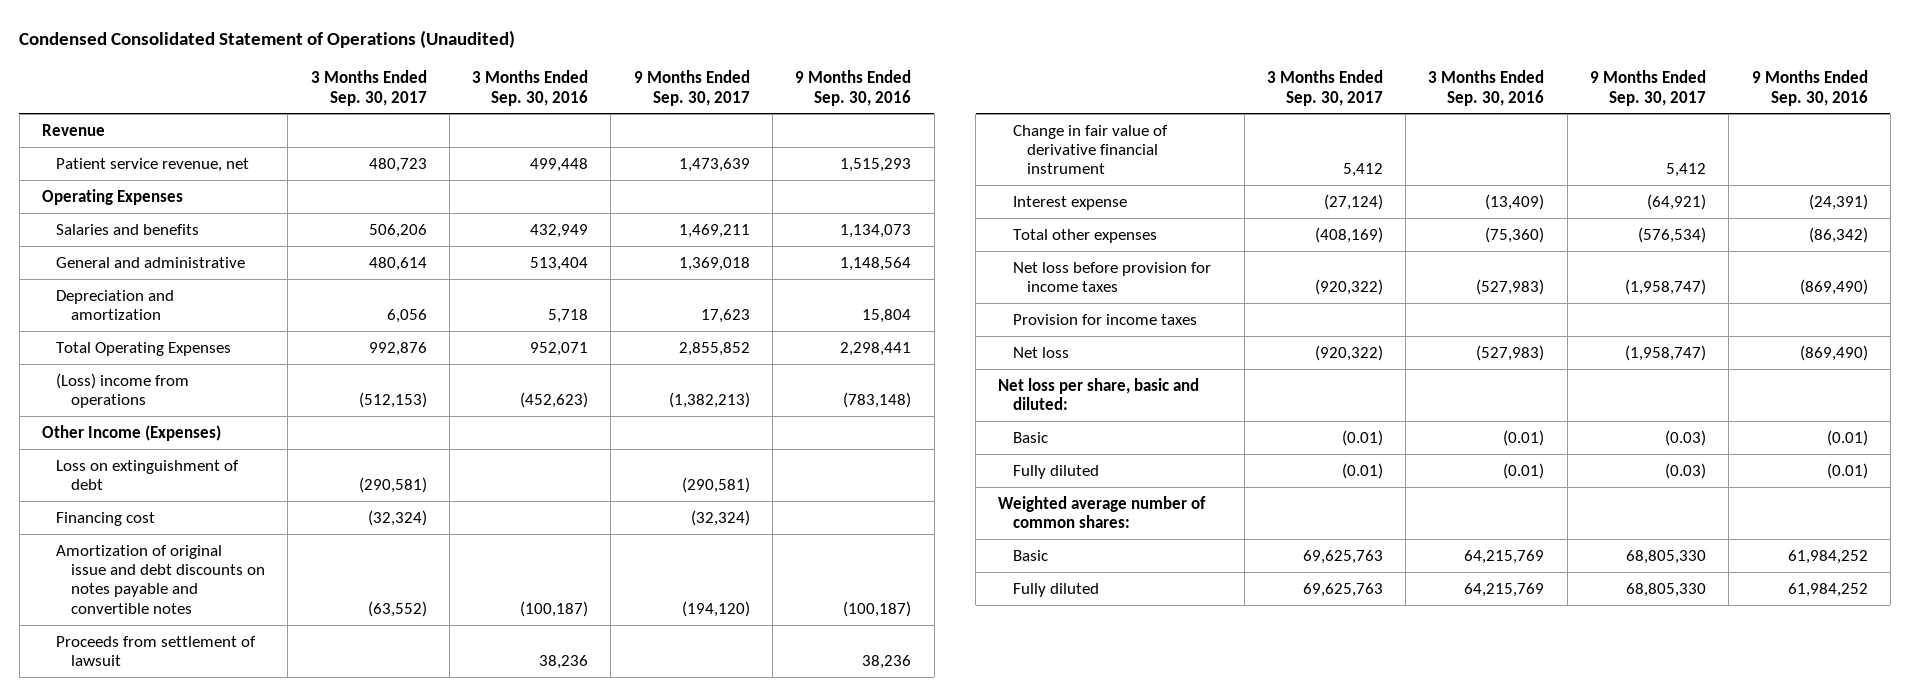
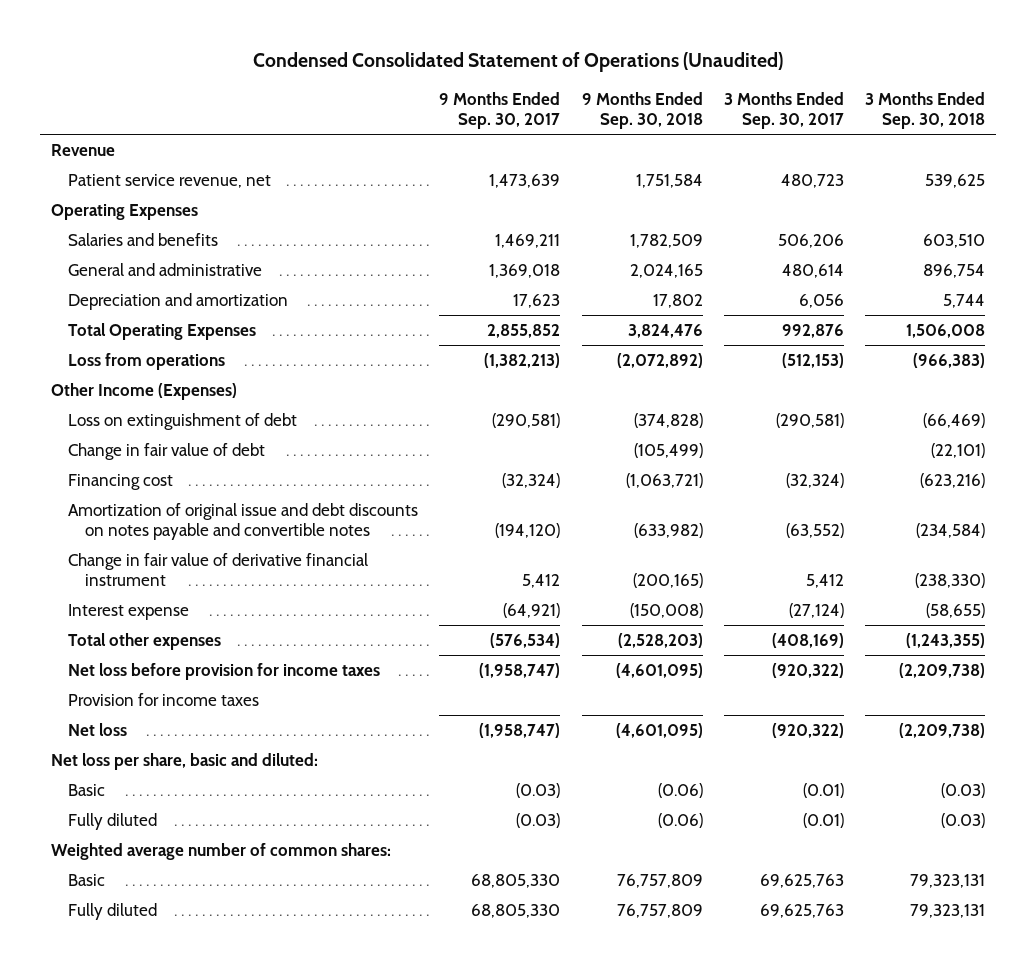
- | 3 Months Ended Sep. 30, 2017 | 3 Months Ended Sep. 30, 2016 | 9 Months Ended Sep. 30, 2017 | 9 Months Ended Sep. 30, 2016
+ | 9 Months Ended Sep. 30, 2017 | 9 Months Ended Sep. 30, 2018 | 3 Months Ended Sep. 30, 2017 | 3 Months Ended Sep. 30, 2018
- (Loss) income from operations | (512,153) | (452,623) | (1,382,213) | (783,148)
+ Loss from operations | (1,382,213) | (2,072,892) | (512,153) | (966,383)
+ Change in fair value of debt | | (105,499) | | (22,101)
- Proceeds from settlement of lawsuit | | 38,236 | | 38,236

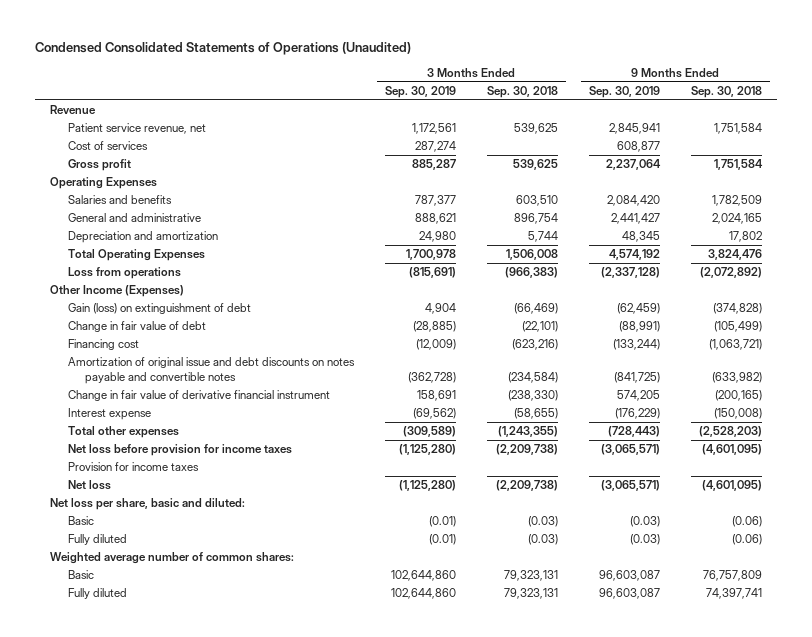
- Condensed Consolidated Statement of Operations (Unaudited)
+ Condensed Consolidated Statements of Operations (Unaudited)
- | 9 Months Ended Sep. 30, 2017 | 9 Months Ended Sep. 30, 2018 | 3 Months Ended Sep. 30, 2017 | 3 Months Ended Sep. 30, 2018
+ | 3 Months Ended Sep. 30, 2019 | 3 Months Ended Sep. 30, 2018 | 9 Months Ended Sep. 30, 2019 | 9 Months Ended Sep. 30, 2018
+ Cost of services | 287,274 | | 608,877 |
+ Gross profit | 885,287 | 539,625 | 2,237,064 | 1,751,584
- Loss on extinguishment of debt | (290,581) | (374,828) | (290,581) | (66,469)
+ Gain (loss) on extinguishment of debt | 4,904 | (66,469) | (62,459) | (374,828)
- Fully diluted | 68,805,330 | 76,757,809 | 69,625,763 | 79,323,131
+ Fully diluted | 102,644,860 | 79,323,131 | 96,603,087 | 74,397,741

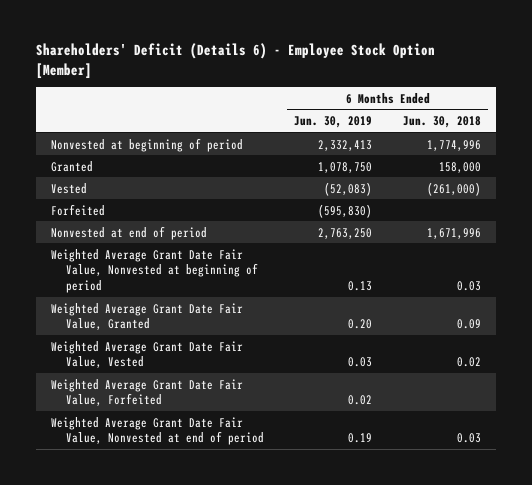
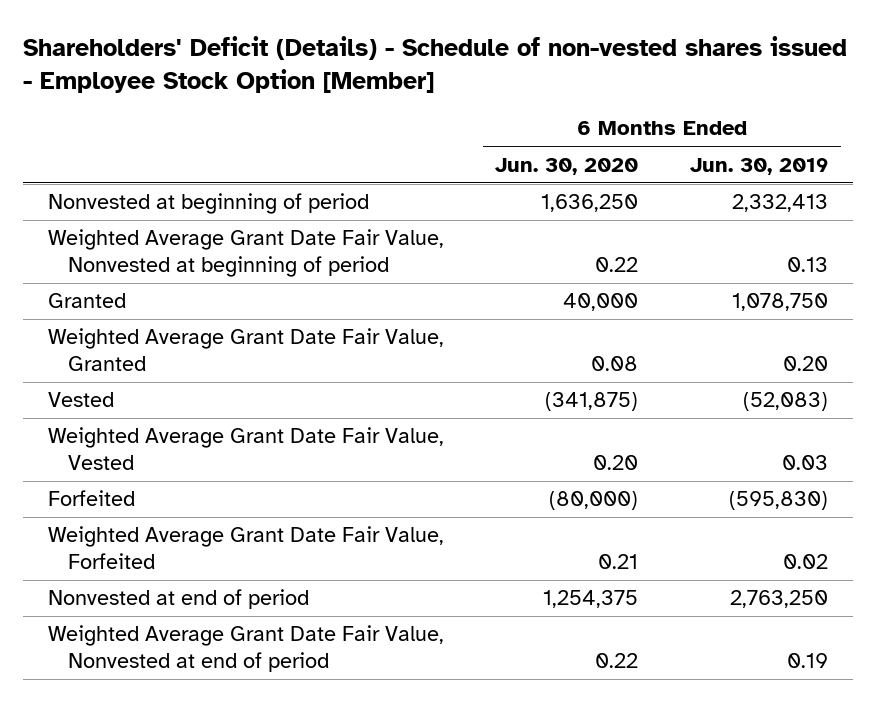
- Shareholders' Deficit (Details 6) - Employee Stock Option [Member]
+ Shareholders' Deficit (Details) - Schedule of non-vested shares issued - Employee Stock Option [Member]
- | 6 Months Ended Jun. 30, 2019 | 6 Months Ended Jun. 30, 2018
+ | 6 Months Ended Jun. 30, 2020 | 6 Months Ended Jun. 30, 2019
moved down: Granted | 40,000 | 1,078,750
moved down: Vested | (341,875) | (52,083)
moved down: Forfeited | (80,000) | (595,830)
moved down: Nonvested at end of period | 1,254,375 | 2,763,250

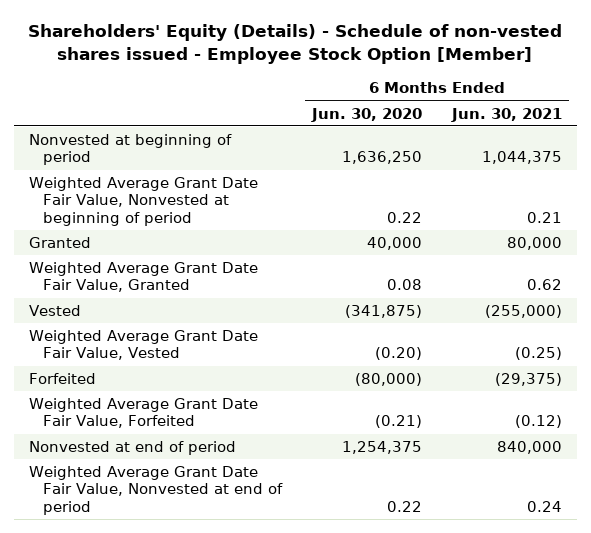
- Shareholders' Deficit (Details) - Schedule of non-vested shares issued - Employee Stock Option [Member]
+ Shareholders' Equity (Details) - Schedule of non-vested shares issued - Employee Stock Option [Member]
- | 6 Months Ended Jun. 30, 2020 | 6 Months Ended Jun. 30, 2019
+ | 6 Months Ended Jun. 30, 2020 | 6 Months Ended Jun. 30, 2021
- Weighted Average Grant Date Fair Value, Vested | 0.20 | 0.03
+ Weighted Average Grant Date Fair Value, Vested | (0.20) | (0.25)
- Weighted Average Grant Date Fair Value, Forfeited | 0.21 | 0.02
+ Weighted Average Grant Date Fair Value, Forfeited | (0.21) | (0.12)

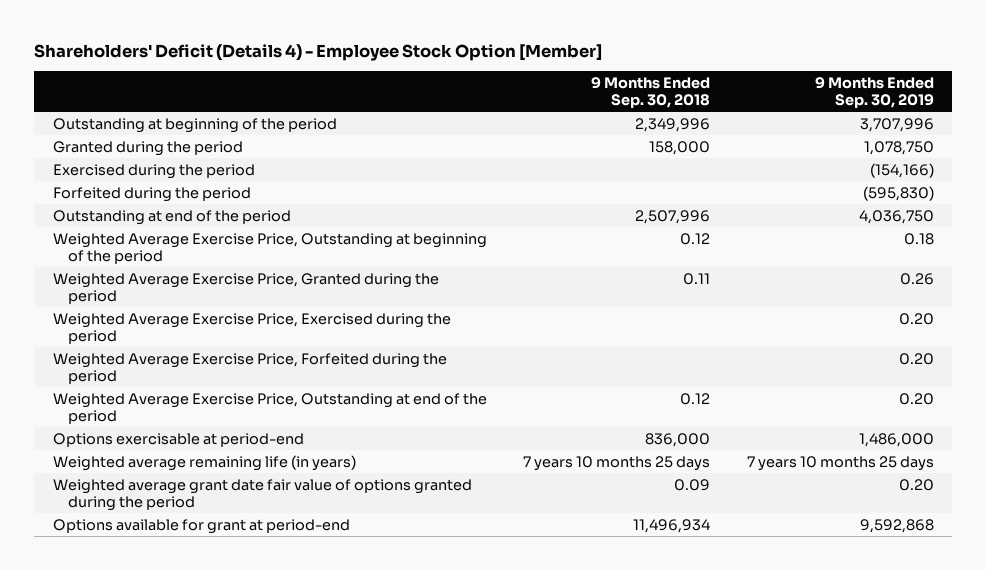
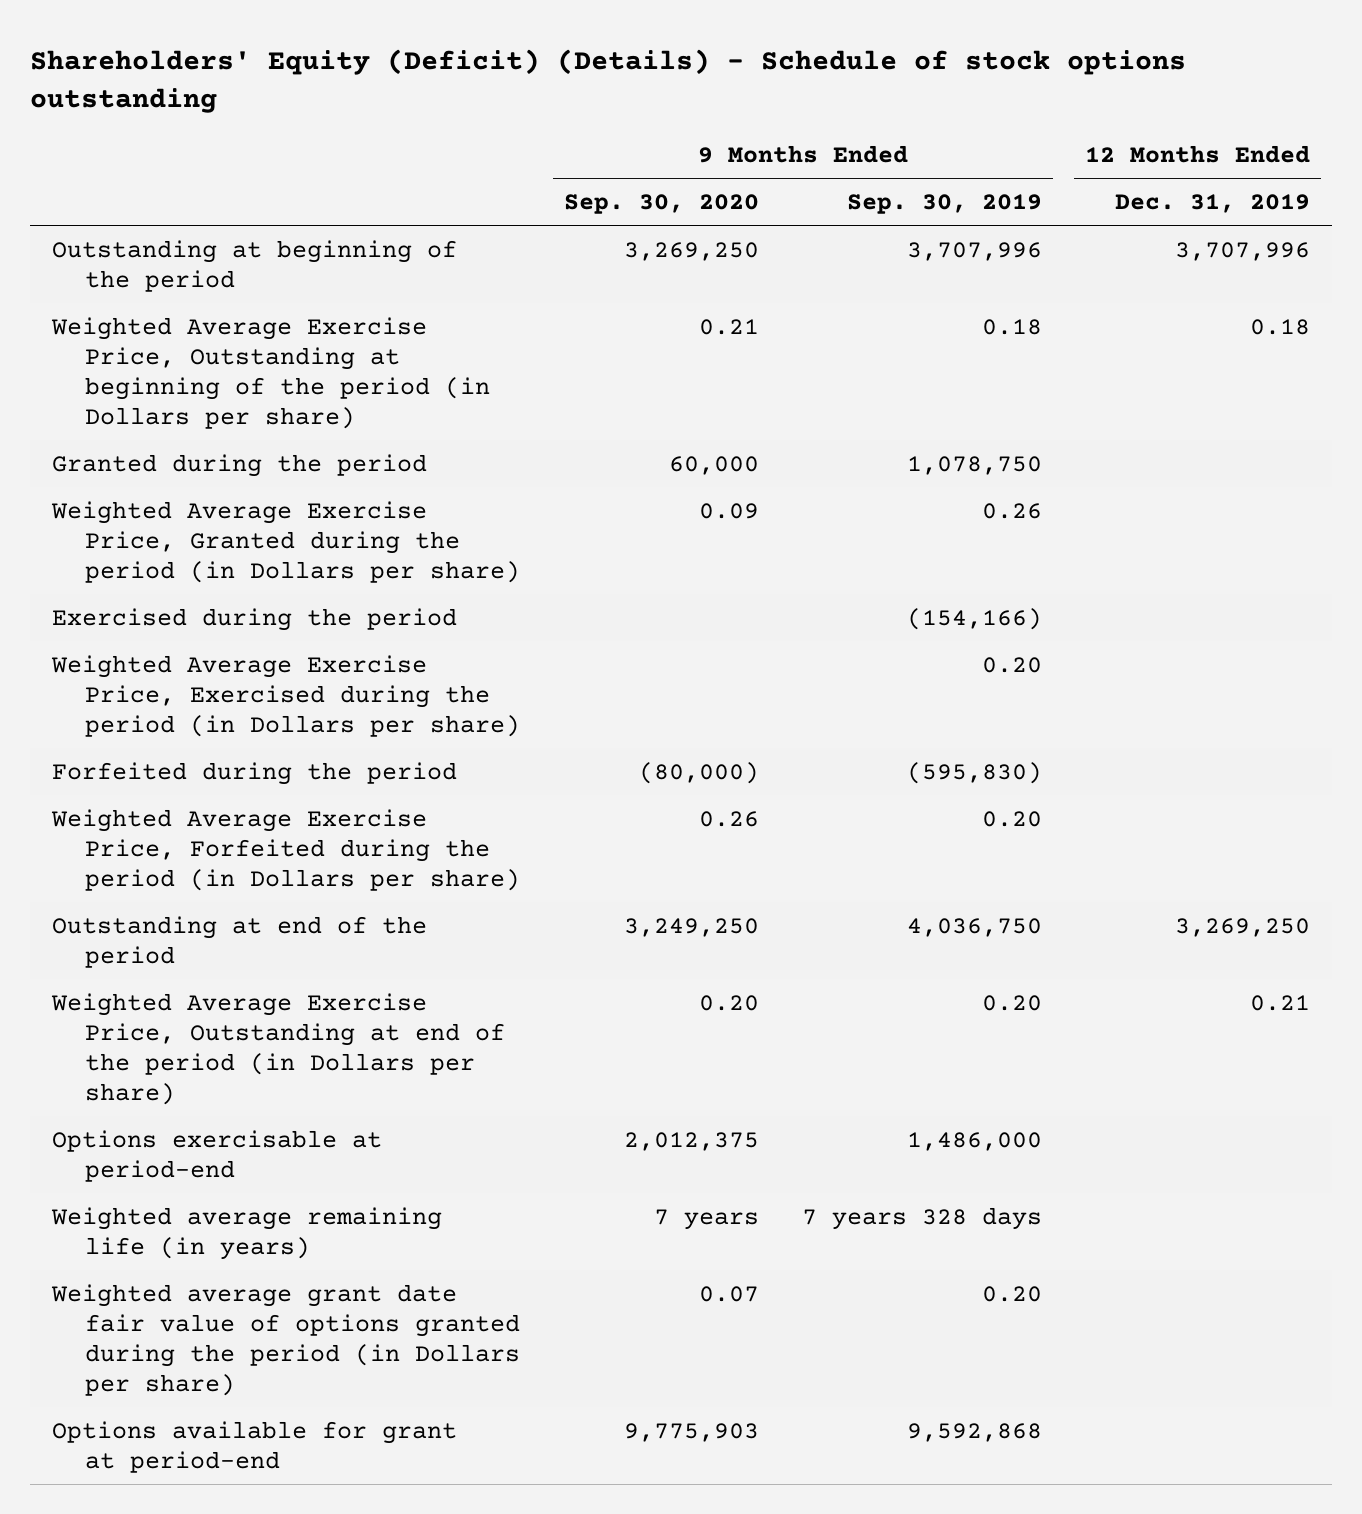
- Shareholders' Deficit (Details 4) - Employee Stock Option [Member]
+ Shareholders' Equity (Deficit) (Details) - Schedule of stock options outstanding
- | 9 Months Ended Sep. 30, 2018 | 9 Months Ended Sep. 30, 2019
+ | 9 Months Ended Sep. 30, 2020 | 9 Months Ended Sep. 30, 2019 | 12 Months Ended Dec. 31, 2019
+ Weighted Average Exercise Price, Outstanding at beginning of the period (in Dollars per share) | 0.21 | 0.18 | 0.18
+ Weighted Average Exercise Price, Granted during the period (in Dollars per share) | 0.09 | 0.26 |
+ Weighted Average Exercise Price, Exercised during the period (in Dollars per share) | | 0.20 |
+ Weighted Average Exercise Price, Forfeited during the period (in Dollars per share) | 0.26 | 0.20 |
- Weighted Average Exercise Price, Outstanding at beginning of the period | 0.12 | 0.18
- Weighted Average Exercise Price, Granted during the period | 0.11 | 0.26
- Weighted Average Exercise Price, Exercised during the period | | 0.20
- Weighted Average Exercise Price, Forfeited during the period | | 0.20
- Weighted Average Exercise Price, Outstanding at end of the period | 0.12 | 0.20
+ Weighted Average Exercise Price, Outstanding at end of the period (in Dollars per share) | 0.20 | 0.20 | 0.21
- Weighted average remaining life (in years) | 7 years 10 months 25 days | 7 years 10 months 25 days
- Weighted average grant date fair value of options granted during the period | 0.09 | 0.20
+ Weighted average remaining life (in years) | 7 years | 7 years 328 days |
+ Weighted average grant date fair value of options granted during the period (in Dollars per share) | 0.07 | 0.20 |

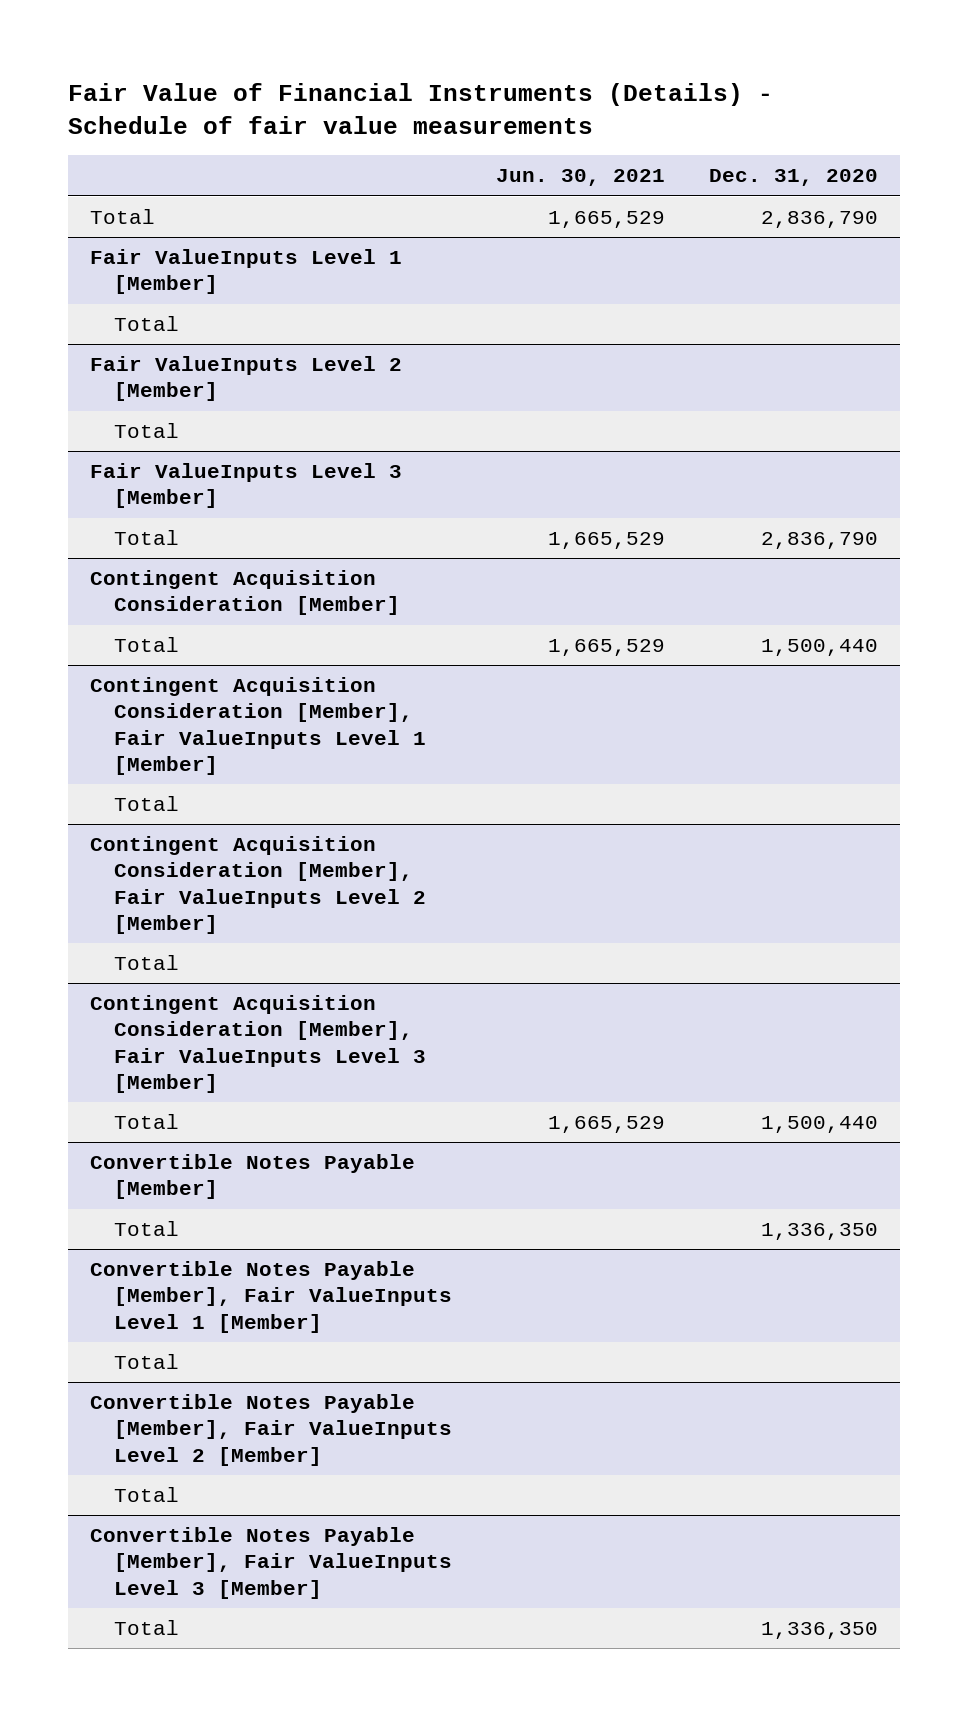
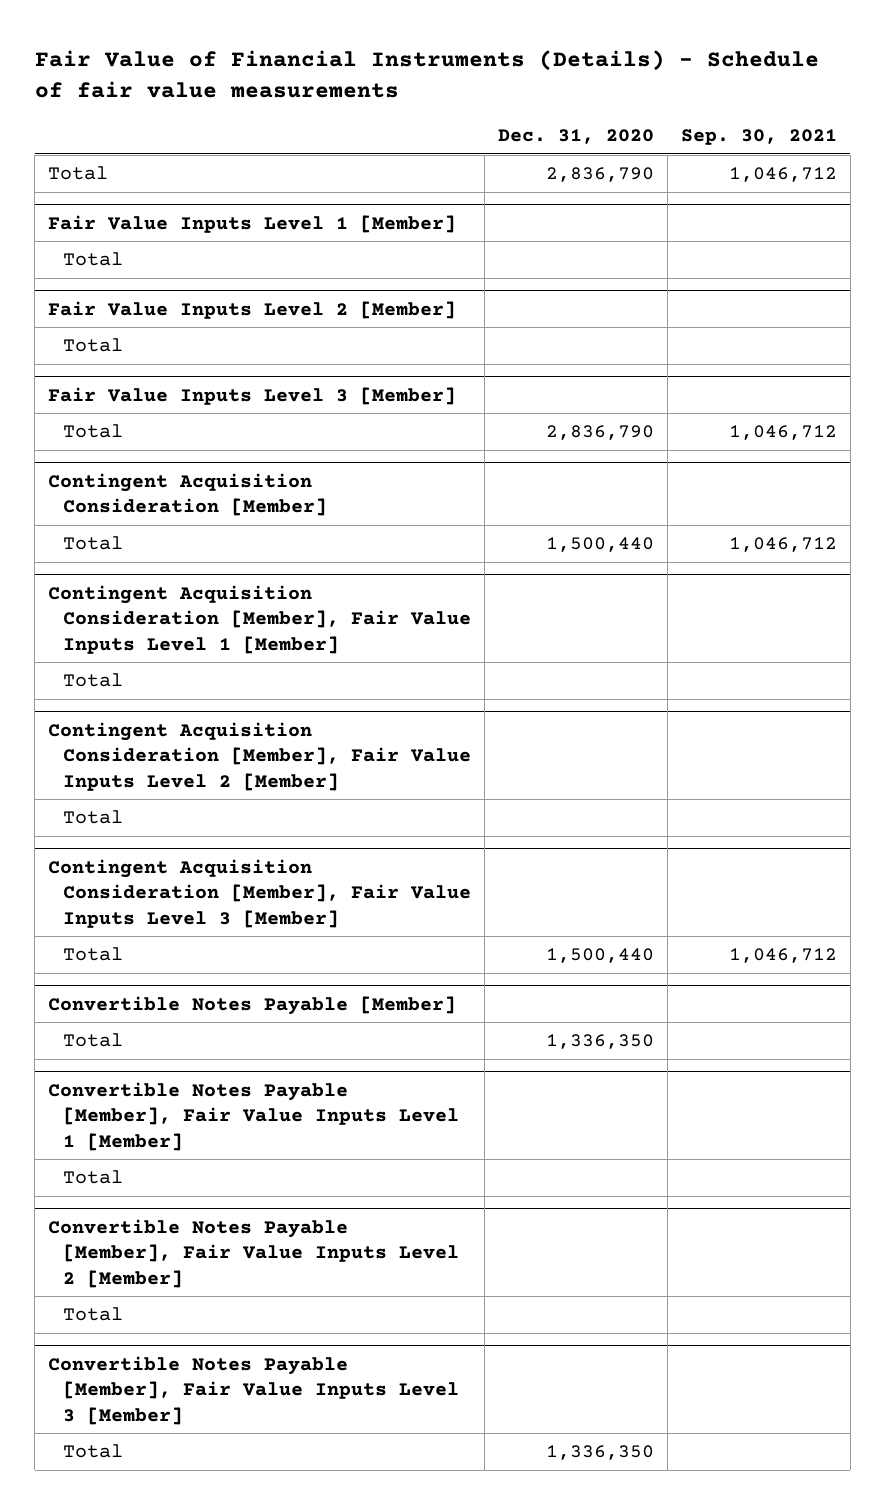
- | Jun. 30, 2021 | Dec. 31, 2020
+ | Dec. 31, 2020 | Sep. 30, 2021
- Fair ValueInputs Level 1 [Member]
+ Fair Value Inputs Level 1 [Member]
- Fair ValueInputs Level 2 [Member]
+ Fair Value Inputs Level 2 [Member]
- Fair ValueInputs Level 3 [Member]
+ Fair Value Inputs Level 3 [Member]
- Contingent Acquisition Consideration [Member], Fair ValueInputs Level 1 [Member]
+ Contingent Acquisition Consideration [Member], Fair Value Inputs Level 1 [Member]
- Contingent Acquisition Consideration [Member], Fair ValueInputs Level 2 [Member]
+ Contingent Acquisition Consideration [Member], Fair Value Inputs Level 2 [Member]
- Contingent Acquisition Consideration [Member], Fair ValueInputs Level 3 [Member]
+ Contingent Acquisition Consideration [Member], Fair Value Inputs Level 3 [Member]
- Convertible Notes Payable [Member], Fair ValueInputs Level 1 [Member]
+ Convertible Notes Payable [Member], Fair Value Inputs Level 1 [Member]
- Convertible Notes Payable [Member], Fair ValueInputs Level 2 [Member]
+ Convertible Notes Payable [Member], Fair Value Inputs Level 2 [Member]
- Convertible Notes Payable [Member], Fair ValueInputs Level 3 [Member]
+ Convertible Notes Payable [Member], Fair Value Inputs Level 3 [Member]

